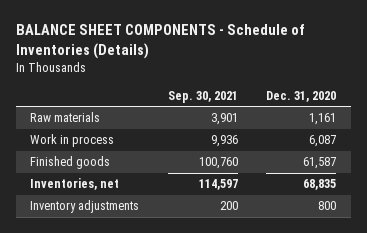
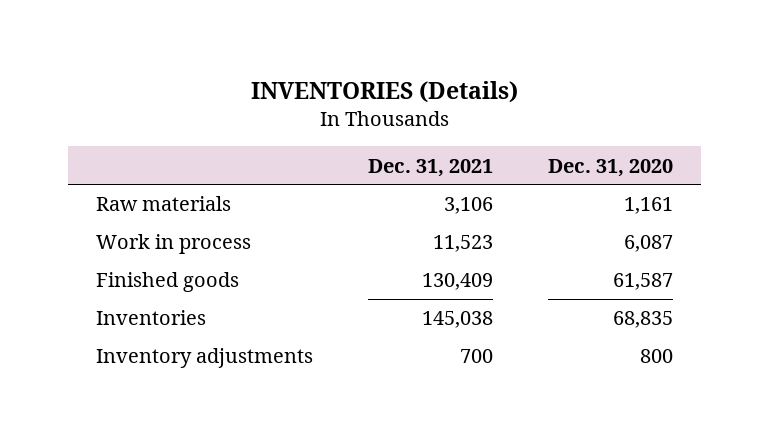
- BALANCE SHEET COMPONENTS - Schedule of Inventories (Details)
+ INVENTORIES (Details)
- | Sep. 30, 2021 | Dec. 31, 2020
+ | Dec. 31, 2021 | Dec. 31, 2020
- Inventories, net | 114,597 | 68,835
+ Inventories | 145,038 | 68,835

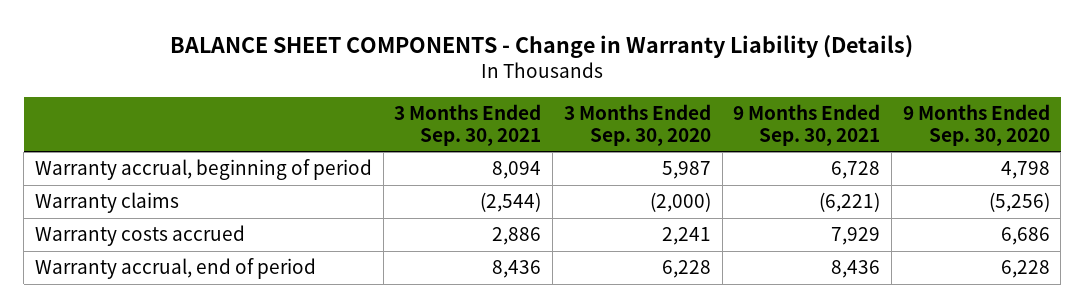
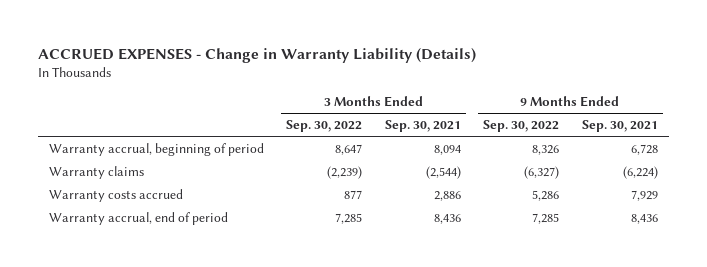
- BALANCE SHEET COMPONENTS - Change in Warranty Liability (Details)
+ ACCRUED EXPENSES - Change in Warranty Liability (Details)
- | 3 Months Ended Sep. 30, 2021 | 3 Months Ended Sep. 30, 2020 | 9 Months Ended Sep. 30, 2021 | 9 Months Ended Sep. 30, 2020
+ | 3 Months Ended Sep. 30, 2022 | 3 Months Ended Sep. 30, 2021 | 9 Months Ended Sep. 30, 2022 | 9 Months Ended Sep. 30, 2021
- Warranty claims | (2,544) | (2,000) | (6,221) | (5,256)
+ Warranty claims | (2,239) | (2,544) | (6,327) | (6,224)

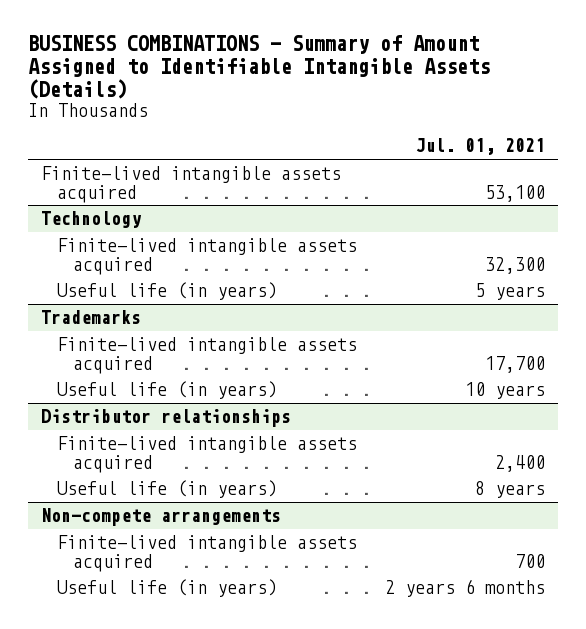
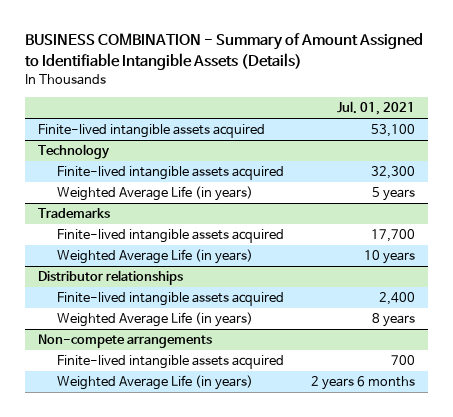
- BUSINESS COMBINATIONS - Summary of Amount Assigned to Identifiable Intangible Assets (Details)
+ BUSINESS COMBINATION - Summary of Amount Assigned to Identifiable Intangible Assets (Details)
@ Technology
- Useful life (in years) | 5 years
+ Weighted Average Life (in years) | 5 years
@ Trademarks
- Useful life (in years) | 10 years
+ Weighted Average Life (in years) | 10 years
@ Distributor relationships
- Useful life (in years) | 8 years
+ Weighted Average Life (in years) | 8 years
@ Non-compete arrangements
- Useful life (in years) | 2 years 6 months
+ Weighted Average Life (in years) | 2 years 6 months

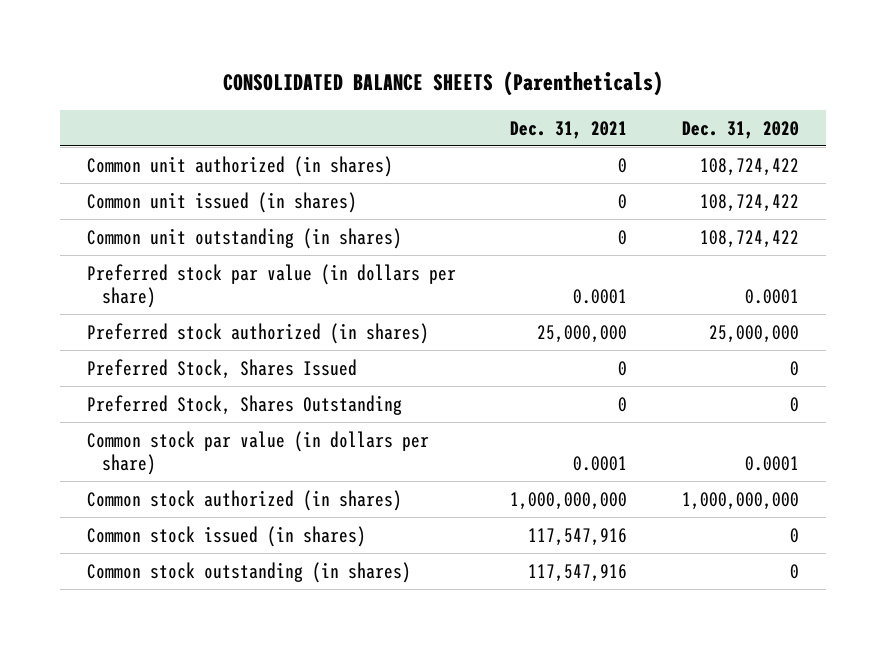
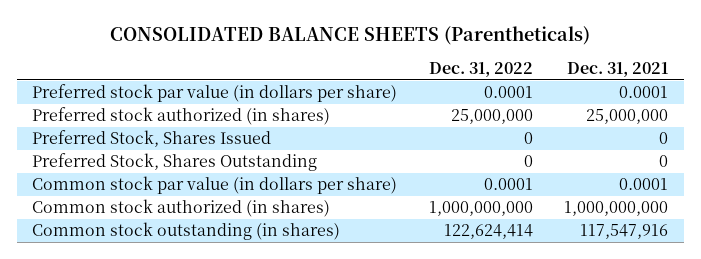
- | Dec. 31, 2021 | Dec. 31, 2020
+ | Dec. 31, 2022 | Dec. 31, 2021
- Common unit authorized (in shares) | 0 | 108,724,422
- Common unit issued (in shares) | 0 | 108,724,422
- Common unit outstanding (in shares) | 0 | 108,724,422
- Common stock issued (in shares) | 117,547,916 | 0

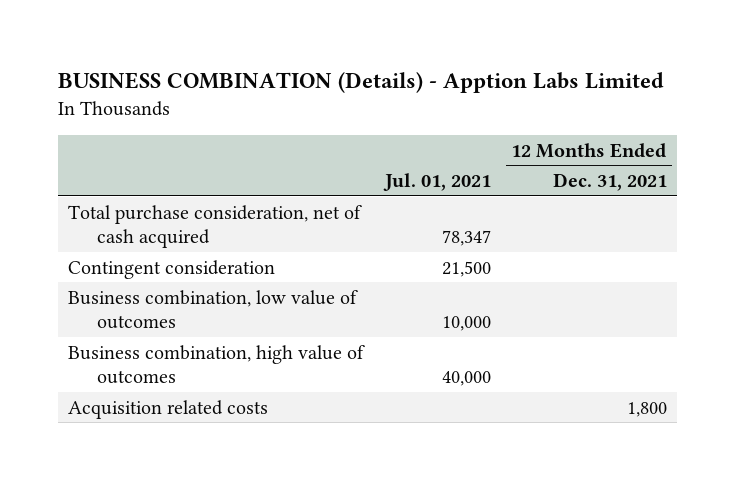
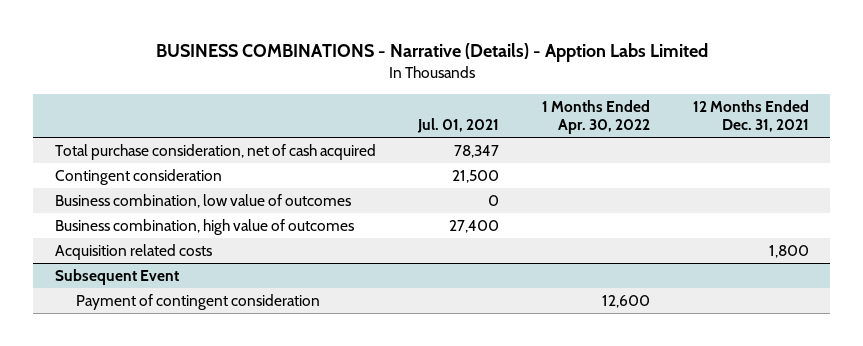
- BUSINESS COMBINATION (Details) - Apption Labs Limited
+ BUSINESS COMBINATIONS - Narrative (Details) - Apption Labs Limited
- | Jul. 01, 2021 | 12 Months Ended Dec. 31, 2021
+ | Jul. 01, 2021 | 1 Months Ended Apr. 30, 2022 | 12 Months Ended Dec. 31, 2021
- Business combination, low value of outcomes | 10,000 |
- Business combination, high value of outcomes | 40,000 |
+ Business combination, low value of outcomes | 0 | |
+ Business combination, high value of outcomes | 27,400 | |
+ Subsequent Event
+ Payment of contingent consideration | | 12,600 |

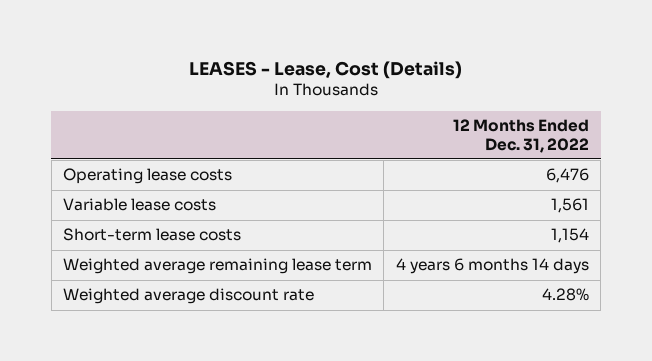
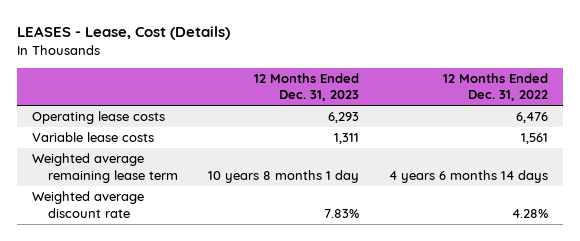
- | 12 Months Ended Dec. 31, 2022
+ | 12 Months Ended Dec. 31, 2023 | 12 Months Ended Dec. 31, 2022
- Short-term lease costs | 1,154

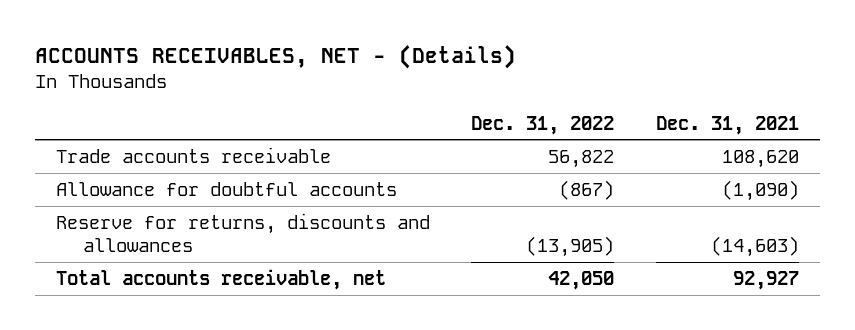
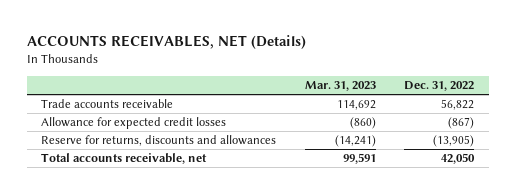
- ACCOUNTS RECEIVABLES, NET - (Details)
+ ACCOUNTS RECEIVABLES, NET (Details)
- | Dec. 31, 2022 | Dec. 31, 2021
+ | Mar. 31, 2023 | Dec. 31, 2022
- Allowance for doubtful accounts | (867) | (1,090)
+ Allowance for expected credit losses | (860) | (867)

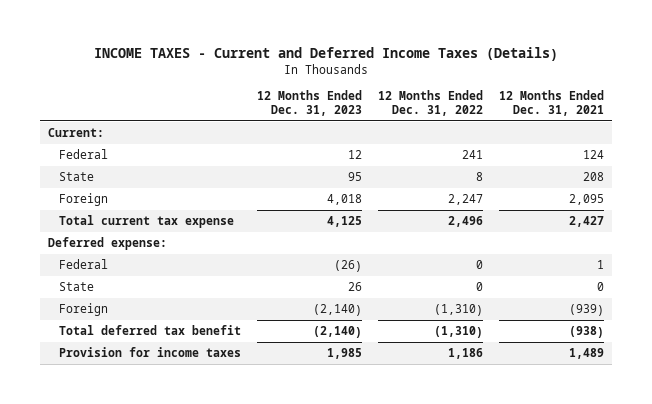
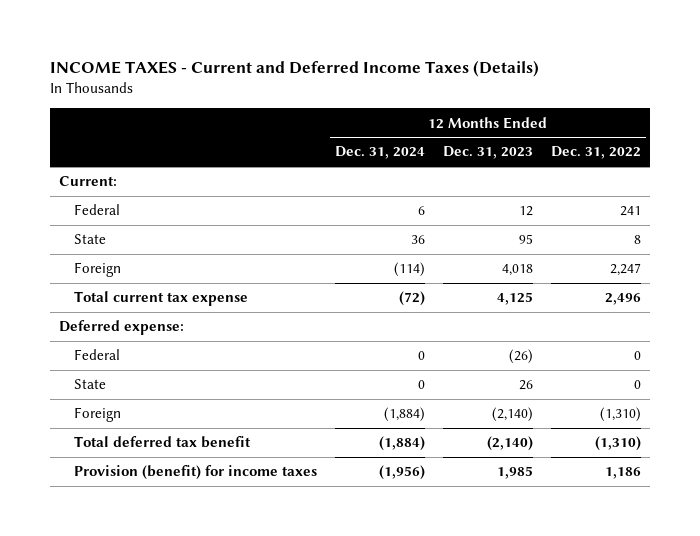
- | 12 Months Ended Dec. 31, 2023 | 12 Months Ended Dec. 31, 2022 | 12 Months Ended Dec. 31, 2021
+ | 12 Months Ended Dec. 31, 2024 | 12 Months Ended Dec. 31, 2023 | 12 Months Ended Dec. 31, 2022
- Provision for income taxes | 1,985 | 1,186 | 1,489
+ Provision (benefit) for income taxes | (1,956) | 1,985 | 1,186

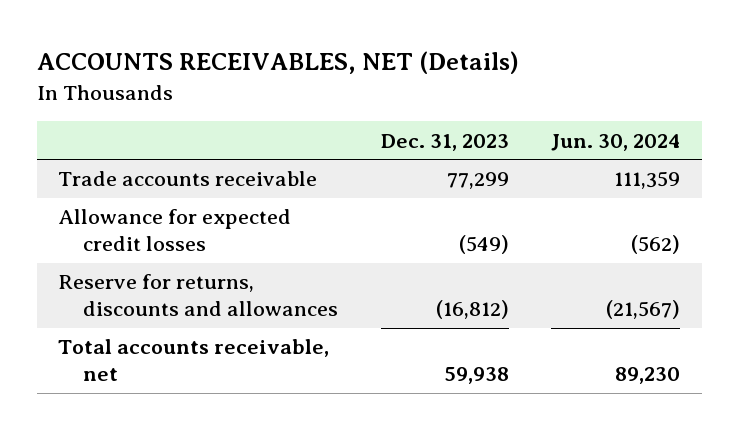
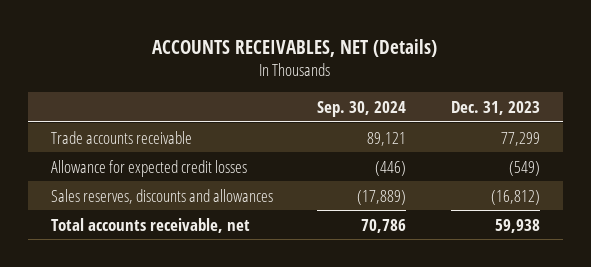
- | Dec. 31, 2023 | Jun. 30, 2024
+ | Sep. 30, 2024 | Dec. 31, 2023
- Reserve for returns, discounts and allowances | (16,812) | (21,567)
+ Sales reserves, discounts and allowances | (17,889) | (16,812)

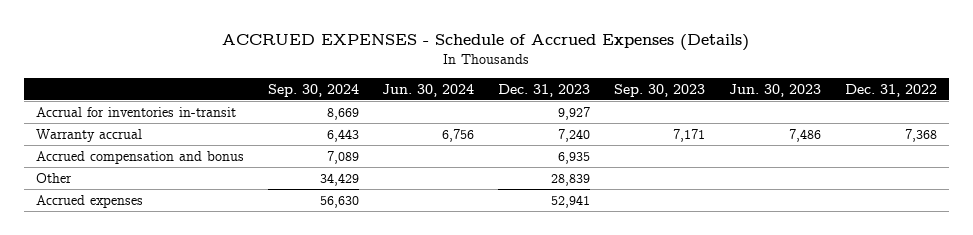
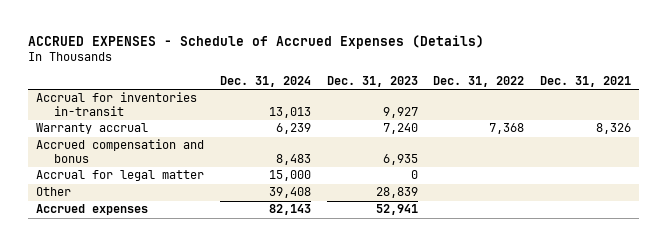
- | Sep. 30, 2024 | Jun. 30, 2024 | Dec. 31, 2023 | Sep. 30, 2023 | Jun. 30, 2023 | Dec. 31, 2022
+ | Dec. 31, 2024 | Dec. 31, 2023 | Dec. 31, 2022 | Dec. 31, 2021
+ Accrual for legal matter | 15,000 | 0 | |

